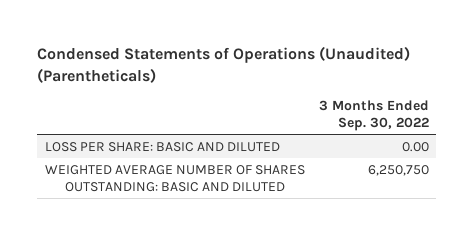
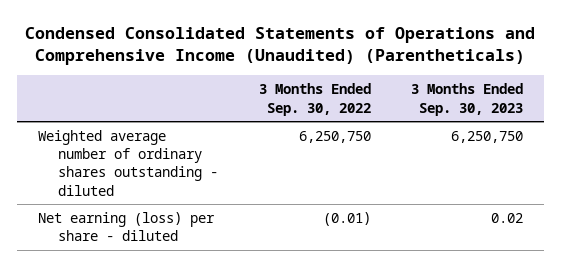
- Condensed Statements of Operations (Unaudited) (Parentheticals)
+ Condensed Consolidated Statements of Operations and Comprehensive Income (Unaudited) (Parentheticals)
- | 3 Months Ended Sep. 30, 2022
+ | 3 Months Ended Sep. 30, 2022 | 3 Months Ended Sep. 30, 2023
- LOSS PER SHARE: BASIC AND DILUTED | 0.00
- WEIGHTED AVERAGE NUMBER OF SHARES OUTSTANDING: BASIC AND DILUTED | 6,250,750
+ Weighted average number of ordinary shares outstanding - diluted | 6,250,750 | 6,250,750
+ Net earning (loss) per share - diluted | (0.01) | 0.02

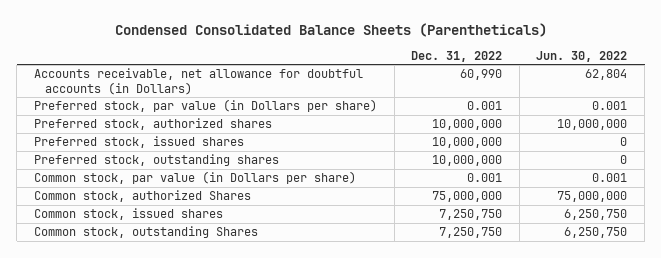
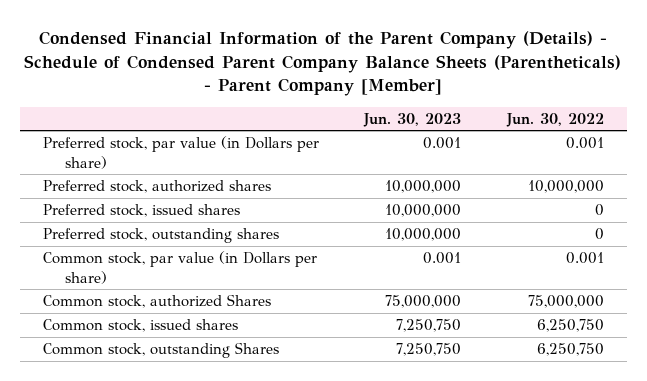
- Condensed Consolidated Balance Sheets (Parentheticals)
+ Condensed Financial Information of the Parent Company (Details) - Schedule of Condensed Parent Company Balance Sheets (Parentheticals) - Parent Company [Member]
- | Dec. 31, 2022 | Jun. 30, 2022
+ | Jun. 30, 2023 | Jun. 30, 2022
- Accounts receivable, net allowance for doubtful accounts (in Dollars) | 60,990 | 62,804

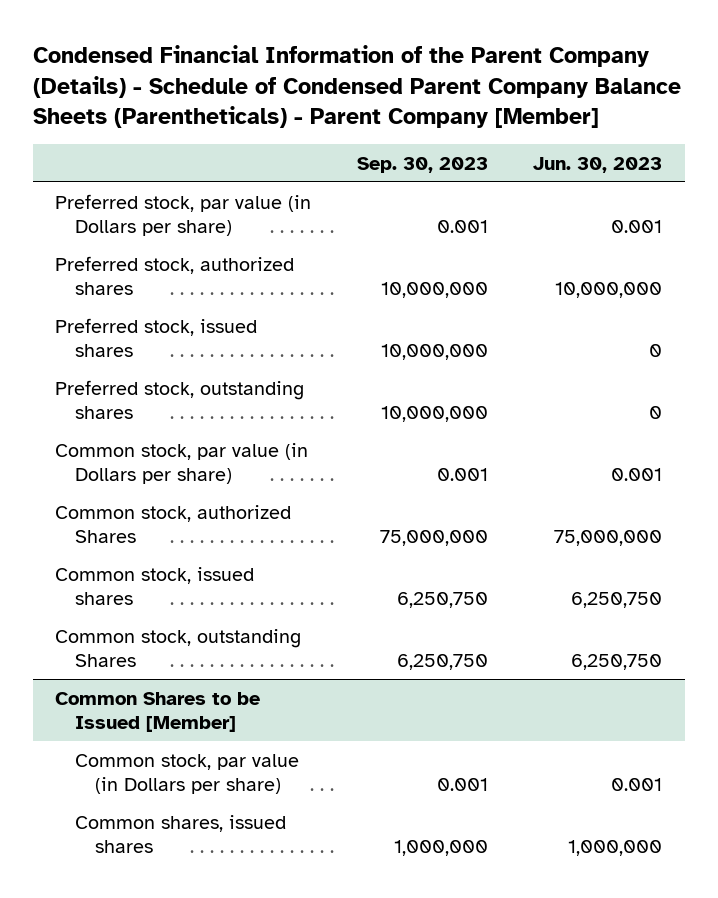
- | Jun. 30, 2023 | Jun. 30, 2022
+ | Sep. 30, 2023 | Jun. 30, 2023
- Preferred stock, issued shares | 10,000,000 | 0
- Preferred stock, outstanding shares | 10,000,000 | 0
+ Preferred stock, issued shares | 10,000,000 | 0
+ Preferred stock, outstanding shares | 10,000,000 | 0
- Common stock, issued shares | 7,250,750 | 6,250,750
- Common stock, outstanding Shares | 7,250,750 | 6,250,750
+ Common stock, issued shares | 6,250,750 | 6,250,750
+ Common stock, outstanding Shares | 6,250,750 | 6,250,750
+ Common Shares to be Issued [Member]
+ Common stock, par value (in Dollars per share) | 0.001 | 0.001
+ Common shares, issued shares | 1,000,000 | 1,000,000

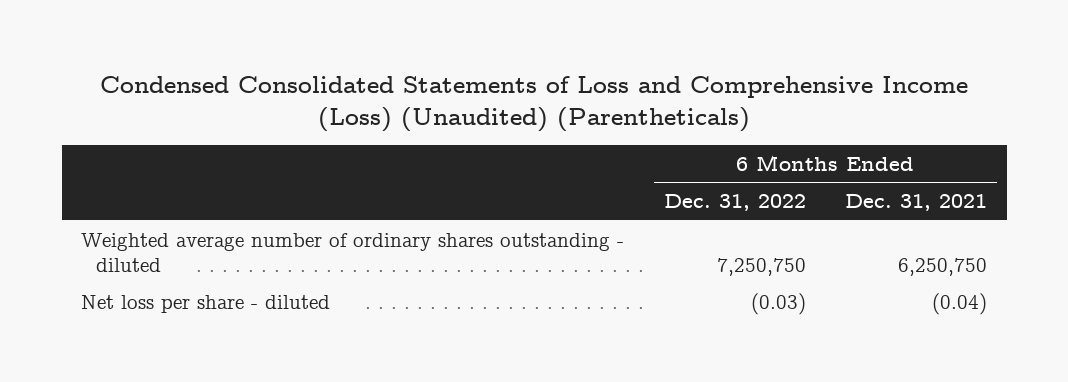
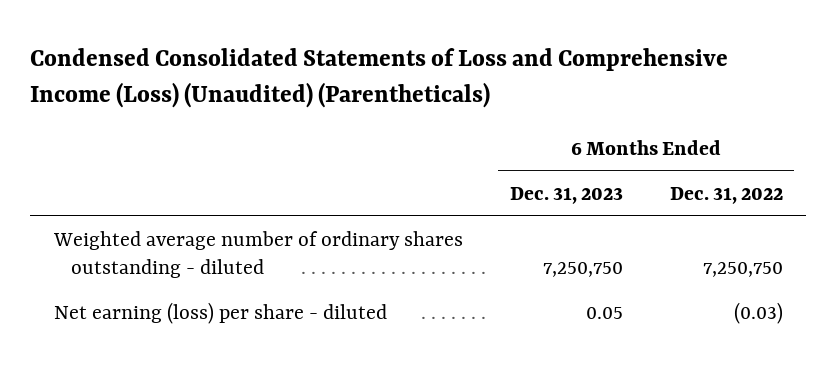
- | 6 Months Ended Dec. 31, 2022 | 6 Months Ended Dec. 31, 2021
+ | 6 Months Ended Dec. 31, 2023 | 6 Months Ended Dec. 31, 2022
- Net loss per share - diluted | (0.03) | (0.04)
+ Net earning (loss) per share - diluted | 0.05 | (0.03)

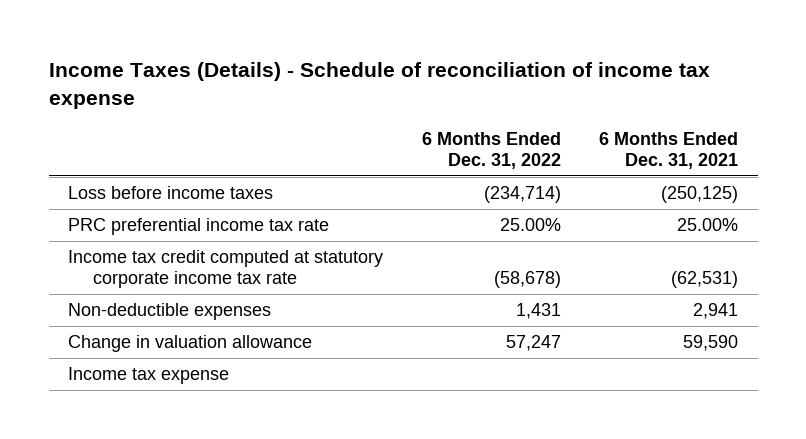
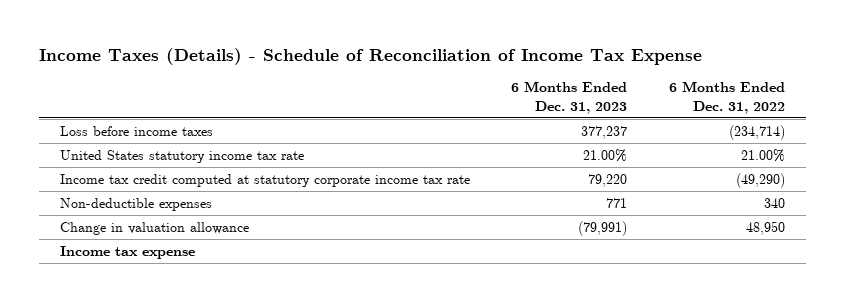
- Income Taxes (Details) - Schedule of reconciliation of income tax expense
+ Income Taxes (Details) - Schedule of Reconciliation of Income Tax Expense
- | 6 Months Ended Dec. 31, 2022 | 6 Months Ended Dec. 31, 2021
+ | 6 Months Ended Dec. 31, 2023 | 6 Months Ended Dec. 31, 2022
- PRC preferential income tax rate | 25.00% | 25.00%
- Income tax credit computed at statutory corporate income tax rate | (58,678) | (62,531)
- Non-deductible expenses | 1,431 | 2,941
- Change in valuation allowance | 57,247 | 59,590
+ United States statutory income tax rate | 21.00% | 21.00%
+ Income tax credit computed at statutory corporate income tax rate | 79,220 | (49,290)
+ Non-deductible expenses | 771 | 340
+ Change in valuation allowance | (79,991) | 48,950

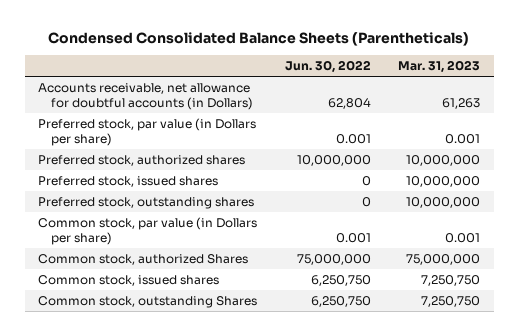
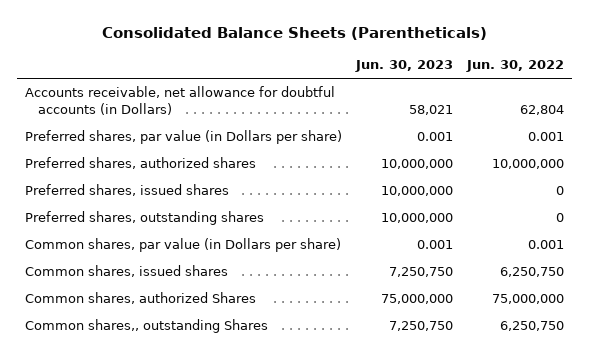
- Condensed Consolidated Balance Sheets (Parentheticals)
+ Consolidated Balance Sheets (Parentheticals)
- | Jun. 30, 2022 | Mar. 31, 2023
+ | Jun. 30, 2023 | Jun. 30, 2022
- Preferred stock, par value (in Dollars per share) | 0.001 | 0.001
- Preferred stock, authorized shares | 10,000,000 | 10,000,000
- Preferred stock, issued shares | 0 | 10,000,000
- Preferred stock, outstanding shares | 0 | 10,000,000
- Common stock, par value (in Dollars per share) | 0.001 | 0.001
- Common stock, authorized Shares | 75,000,000 | 75,000,000
- Common stock, issued shares | 6,250,750 | 7,250,750
- Common stock, outstanding Shares | 6,250,750 | 7,250,750
+ Preferred shares, par value (in Dollars per share) | 0.001 | 0.001
+ Preferred shares, authorized shares | 10,000,000 | 10,000,000
+ Preferred shares, issued shares | 10,000,000 | 0
+ Preferred shares, outstanding shares | 10,000,000 | 0
+ Common shares, par value (in Dollars per share) | 0.001 | 0.001
+ Common shares, issued shares | 7,250,750 | 6,250,750
+ Common shares, authorized Shares | 75,000,000 | 75,000,000
+ Common shares,, outstanding Shares | 7,250,750 | 6,250,750

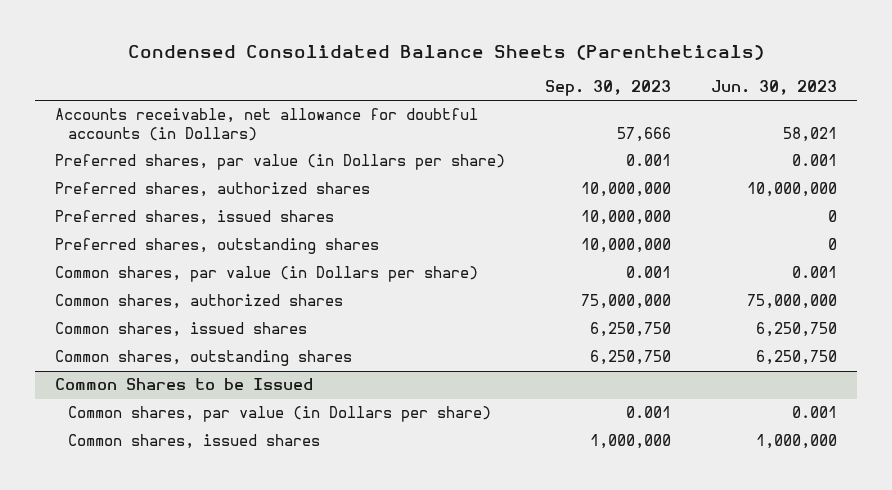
- Consolidated Balance Sheets (Parentheticals)
+ Condensed Consolidated Balance Sheets (Parentheticals)
- | Jun. 30, 2023 | Jun. 30, 2022
+ | Sep. 30, 2023 | Jun. 30, 2023
- Preferred shares, issued shares | 10,000,000 | 0
- Preferred shares, outstanding shares | 10,000,000 | 0
+ Preferred shares, issued shares | 10,000,000 | 0
+ Preferred shares, outstanding shares | 10,000,000 | 0
- Common shares, issued shares | 7,250,750 | 6,250,750
- Common shares, authorized Shares | 75,000,000 | 75,000,000
- Common shares,, outstanding Shares | 7,250,750 | 6,250,750
+ Common shares, authorized shares | 75,000,000 | 75,000,000
+ Common shares, issued shares | 6,250,750 | 6,250,750
+ Common shares, outstanding shares | 6,250,750 | 6,250,750
+ Common Shares to be Issued
+ Common shares, par value (in Dollars per share) | 0.001 | 0.001
+ Common shares, issued shares | 1,000,000 | 1,000,000

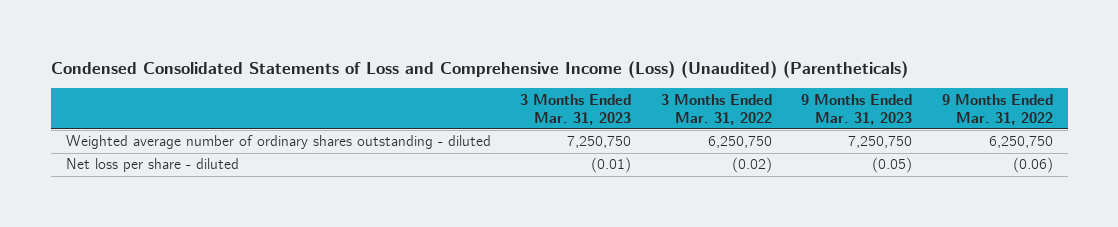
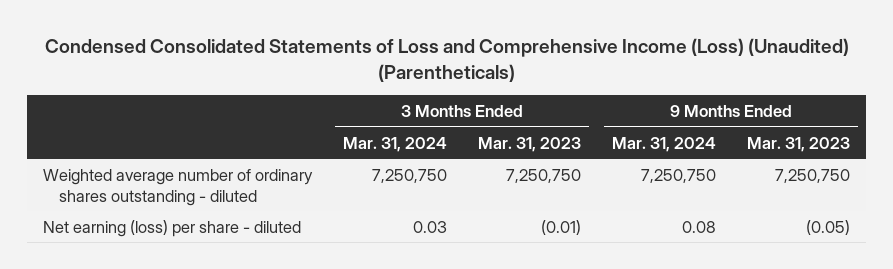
- | 3 Months Ended Mar. 31, 2023 | 3 Months Ended Mar. 31, 2022 | 9 Months Ended Mar. 31, 2023 | 9 Months Ended Mar. 31, 2022
+ | 3 Months Ended Mar. 31, 2024 | 3 Months Ended Mar. 31, 2023 | 9 Months Ended Mar. 31, 2024 | 9 Months Ended Mar. 31, 2023
- Net loss per share - diluted | (0.01) | (0.02) | (0.05) | (0.06)
+ Net earning (loss) per share - diluted | 0.03 | (0.01) | 0.08 | (0.05)

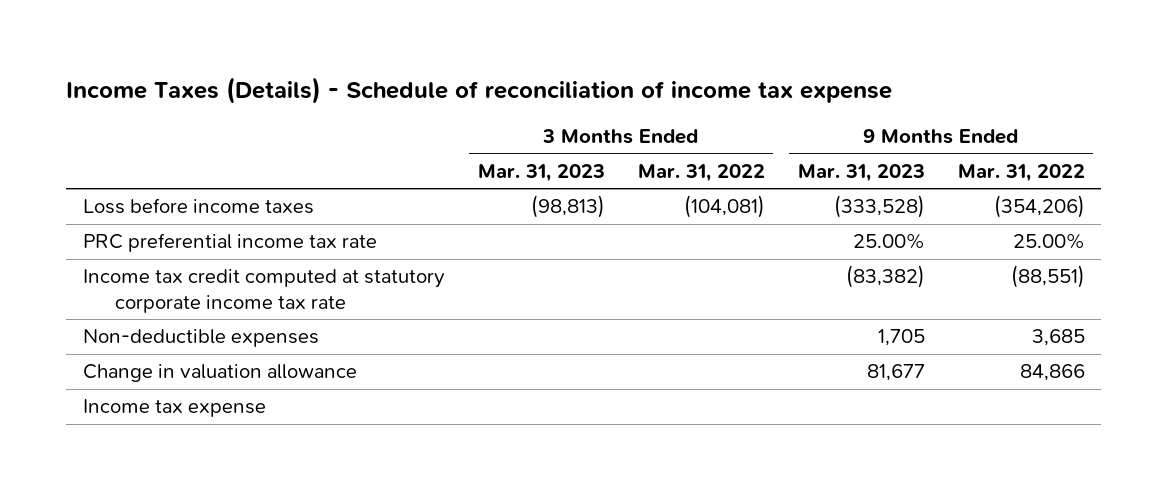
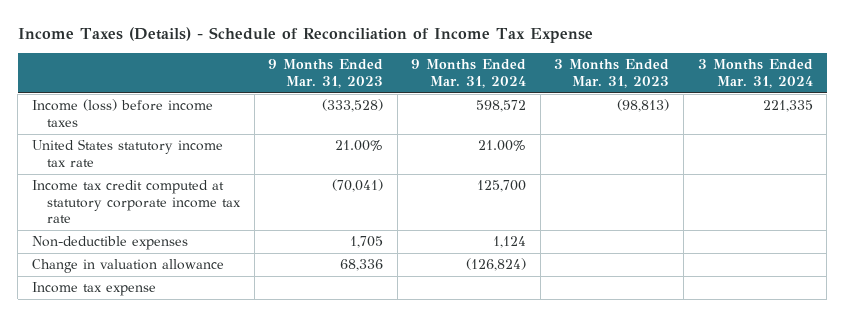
- Income Taxes (Details) - Schedule of reconciliation of income tax expense
+ Income Taxes (Details) - Schedule of Reconciliation of Income Tax Expense
- | 3 Months Ended Mar. 31, 2023 | 3 Months Ended Mar. 31, 2022 | 9 Months Ended Mar. 31, 2023 | 9 Months Ended Mar. 31, 2022
+ | 9 Months Ended Mar. 31, 2023 | 9 Months Ended Mar. 31, 2024 | 3 Months Ended Mar. 31, 2023 | 3 Months Ended Mar. 31, 2024
- Loss before income taxes | (98,813) | (104,081) | (333,528) | (354,206)
- PRC preferential income tax rate | | | 25.00% | 25.00%
- Income tax credit computed at statutory corporate income tax rate | | | (83,382) | (88,551)
+ Income (loss) before income taxes | (333,528) | 598,572 | (98,813) | 221,335
+ United States statutory income tax rate | 21.00% | 21.00% | |
+ Income tax credit computed at statutory corporate income tax rate | (70,041) | 125,700 | |
- Change in valuation allowance | | | 81,677 | 84,866
+ Change in valuation allowance | 68,336 | (126,824) | |

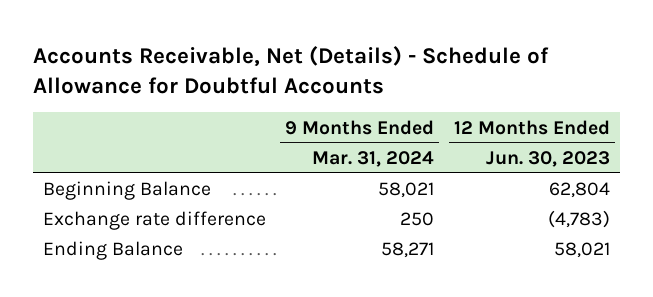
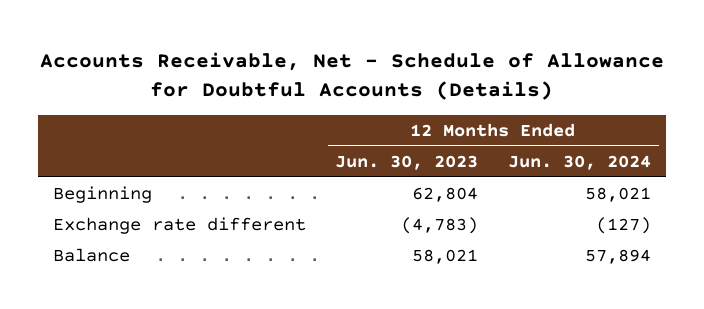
- Accounts Receivable, Net (Details) - Schedule of Allowance for Doubtful Accounts
+ Accounts Receivable, Net - Schedule of Allowance for Doubtful Accounts (Details)
- | 9 Months Ended Mar. 31, 2024 | 12 Months Ended Jun. 30, 2023
+ | 12 Months Ended Jun. 30, 2023 | 12 Months Ended Jun. 30, 2024
- Beginning Balance | 58,021 | 62,804
- Exchange rate difference | 250 | (4,783)
- Ending Balance | 58,271 | 58,021
+ Beginning | 62,804 | 58,021
+ Exchange rate different | (4,783) | (127)
+ Balance | 58,021 | 57,894

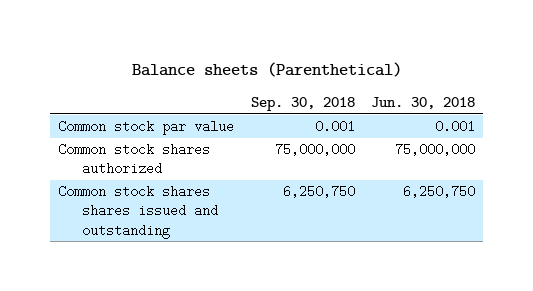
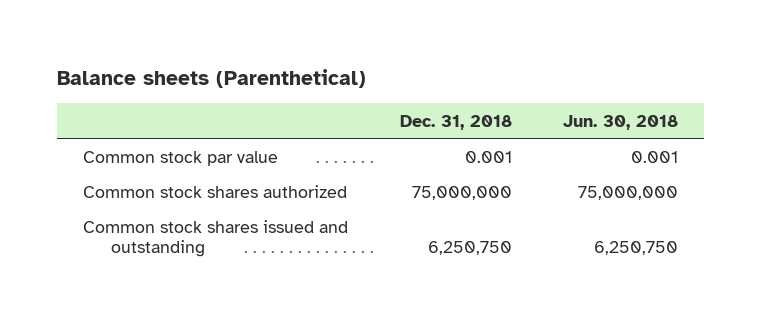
- | Sep. 30, 2018 | Jun. 30, 2018
+ | Dec. 31, 2018 | Jun. 30, 2018
- Common stock shares shares issued and outstanding | 6,250,750 | 6,250,750
+ Common stock shares issued and outstanding | 6,250,750 | 6,250,750

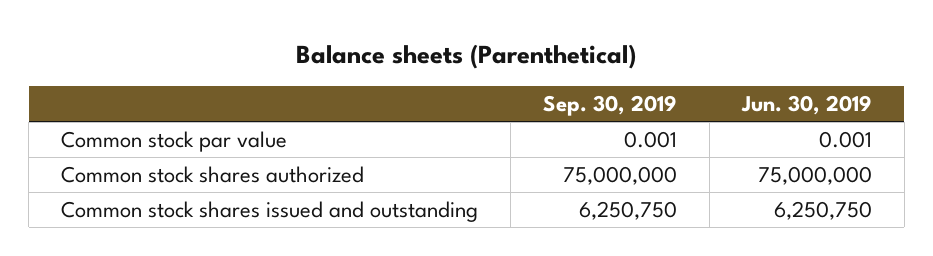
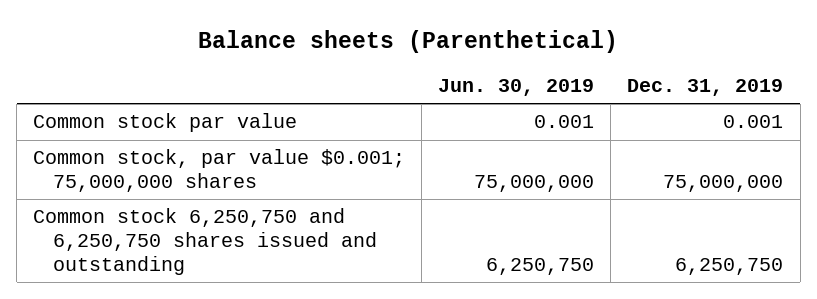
- | Sep. 30, 2019 | Jun. 30, 2019
+ | Jun. 30, 2019 | Dec. 31, 2019
- Common stock shares authorized | 75,000,000 | 75,000,000
- Common stock shares issued and outstanding | 6,250,750 | 6,250,750
+ Common stock, par value $0.001; 75,000,000 shares | 75,000,000 | 75,000,000
+ Common stock 6,250,750 and 6,250,750 shares issued and outstanding | 6,250,750 | 6,250,750

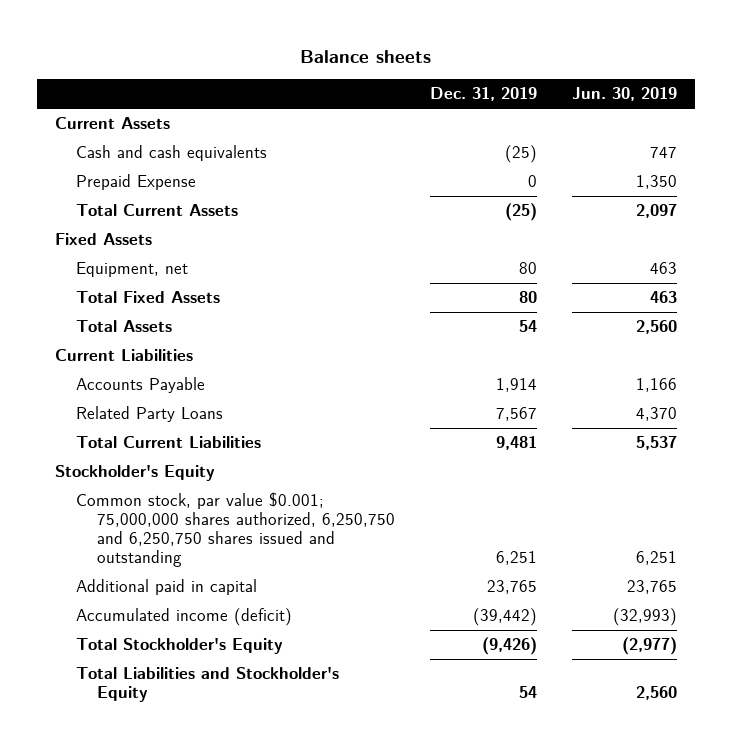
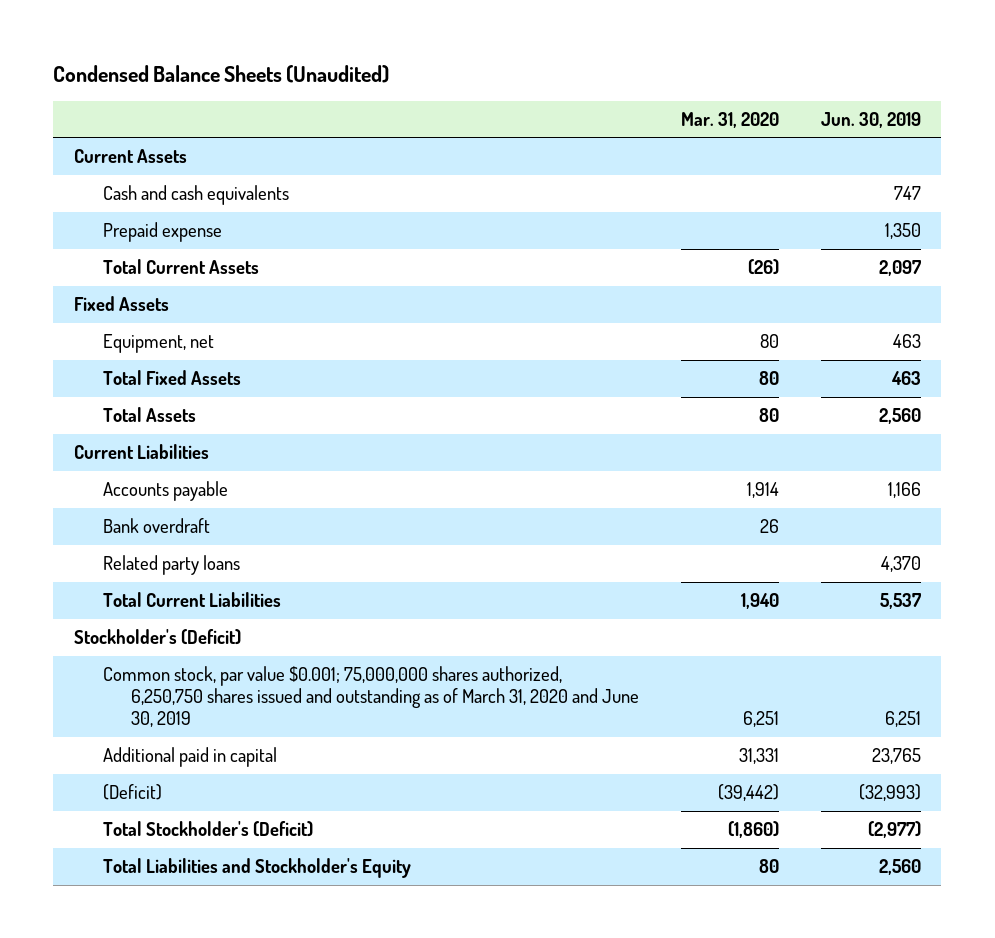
- Balance sheets
+ Condensed Balance Sheets (Unaudited)
- | Dec. 31, 2019 | Jun. 30, 2019
+ | Mar. 31, 2020 | Jun. 30, 2019
- Prepaid Expense | 0 | 1,350
+ Prepaid expense | | 1,350
- Accounts Payable | 1,914 | 1,166
- Related Party Loans | 7,567 | 4,370
+ Accounts payable | 1,914 | 1,166
+ Bank overdraft | 26 |
+ Related party loans | | 4,370
- Stockholder's Equity
- Common stock, par value $0.001; 75,000,000 shares authorized, 6,250,750 and 6,250,750 shares issued and outstanding | 6,251 | 6,251
+ Stockholder's (Deficit)
+ Common stock, par value $0.001; 75,000,000 shares authorized, 6,250,750 shares issued and outstanding as of March 31, 2020 and June 30, 2019 | 6,251 | 6,251
- Accumulated income (deficit) | (39,442) | (32,993)
- Total Stockholder's Equity | (9,426) | (2,977)
+ (Deficit) | (39,442) | (32,993)
+ Total Stockholder's (Deficit) | (1,860) | (2,977)

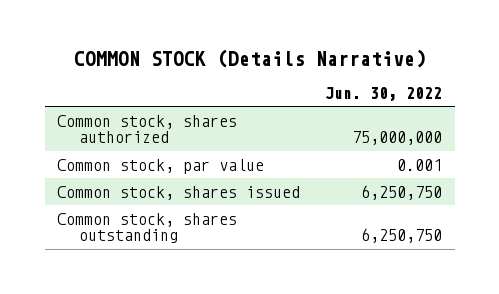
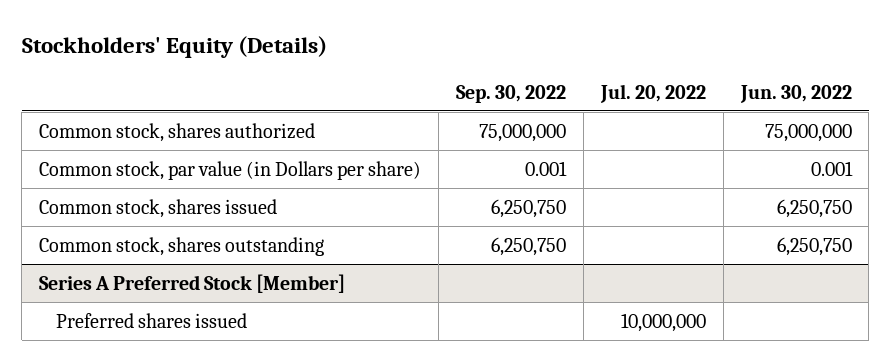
- COMMON STOCK (Details Narrative)
+ Stockholders' Equity (Details)
- | Jun. 30, 2022
+ | Sep. 30, 2022 | Jul. 20, 2022 | Jun. 30, 2022
- Common stock, par value | 0.001
+ Common stock, par value (in Dollars per share) | 0.001 | | 0.001
+ Series A Preferred Stock [Member]
+ Preferred shares issued | | 10,000,000 |

